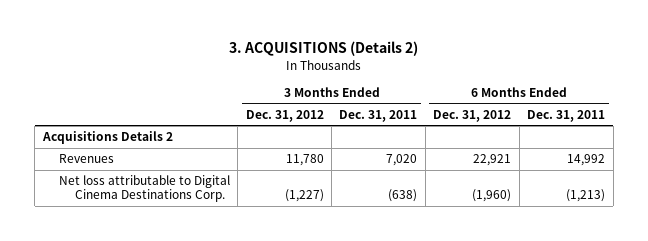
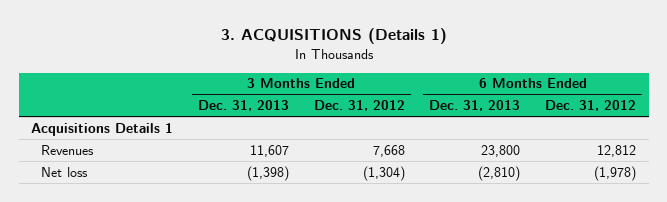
- 3. ACQUISITIONS (Details 2)
+ 3. ACQUISITIONS (Details 1)
- | 3 Months Ended Dec. 31, 2012 | 3 Months Ended Dec. 31, 2011 | 6 Months Ended Dec. 31, 2012 | 6 Months Ended Dec. 31, 2011
+ | 3 Months Ended Dec. 31, 2013 | 3 Months Ended Dec. 31, 2012 | 6 Months Ended Dec. 31, 2013 | 6 Months Ended Dec. 31, 2012
- Acquisitions Details 2
- Revenues | 11,780 | 7,020 | 22,921 | 14,992
- Net loss attributable to Digital Cinema Destinations Corp. | (1,227) | (638) | (1,960) | (1,213)
+ Acquisitions Details 1
+ Revenues | 11,607 | 7,668 | 23,800 | 12,812
+ Net loss | (1,398) | (1,304) | (2,810) | (1,978)

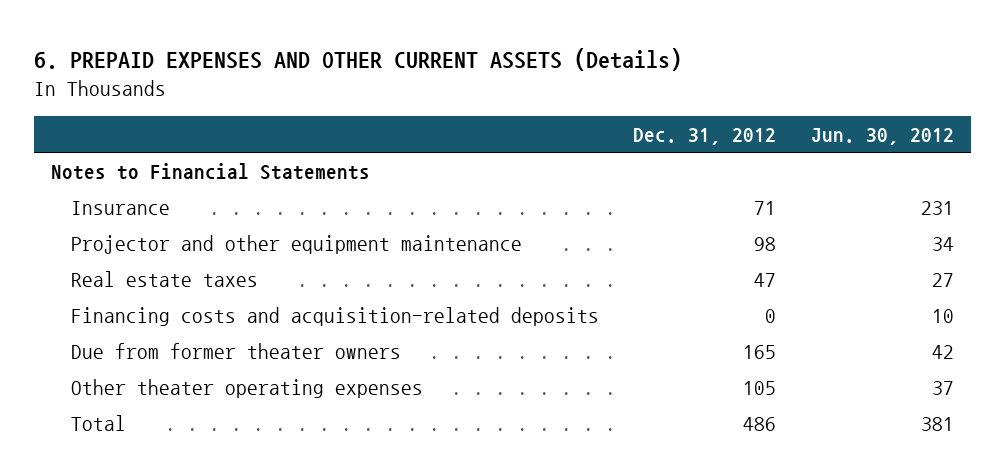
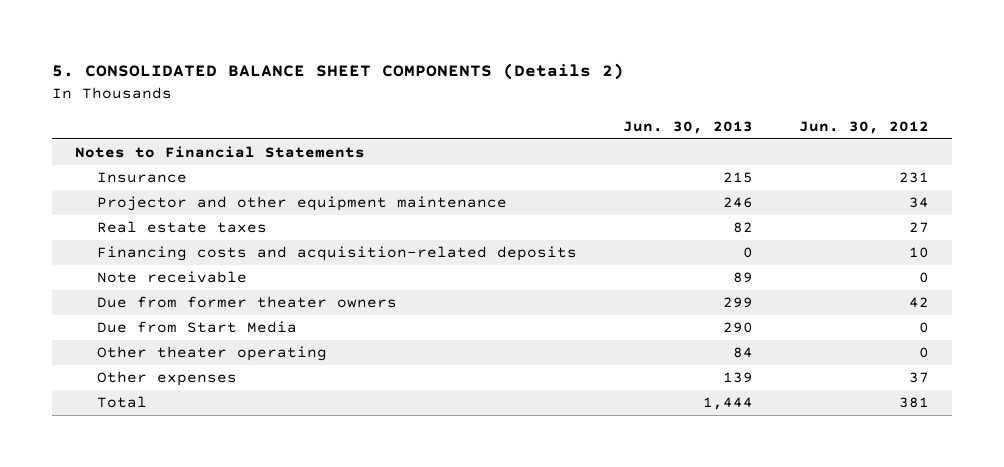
- 6. PREPAID EXPENSES AND OTHER CURRENT ASSETS (Details)
+ 5. CONSOLIDATED BALANCE SHEET COMPONENTS (Details 2)
- | Dec. 31, 2012 | Jun. 30, 2012
+ | Jun. 30, 2013 | Jun. 30, 2012
+ Note receivable | 89 | 0
- Other theater operating expenses | 105 | 37
+ Due from Start Media | 290 | 0
+ Other theater operating | 84 | 0
+ Other expenses | 139 | 37

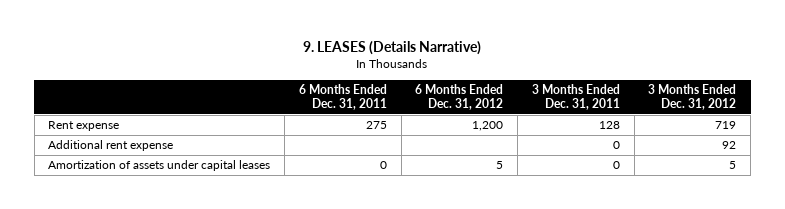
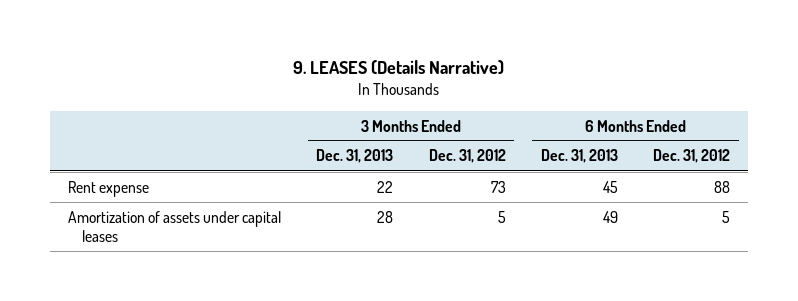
- | 6 Months Ended Dec. 31, 2011 | 6 Months Ended Dec. 31, 2012 | 3 Months Ended Dec. 31, 2011 | 3 Months Ended Dec. 31, 2012
+ | 3 Months Ended Dec. 31, 2013 | 3 Months Ended Dec. 31, 2012 | 6 Months Ended Dec. 31, 2013 | 6 Months Ended Dec. 31, 2012
- Rent expense | 275 | 1,200 | 128 | 719
- Additional rent expense | | | 0 | 92
+ Rent expense | 22 | 73 | 45 | 88

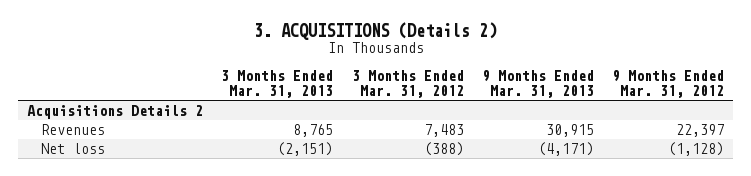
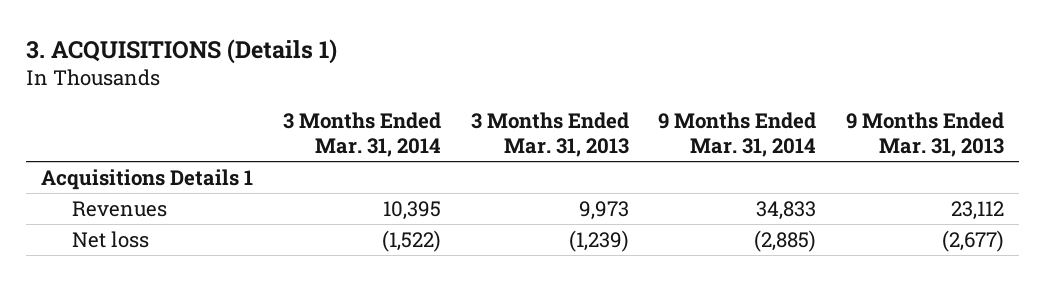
- 3. ACQUISITIONS (Details 2)
+ 3. ACQUISITIONS (Details 1)
- | 3 Months Ended Mar. 31, 2013 | 3 Months Ended Mar. 31, 2012 | 9 Months Ended Mar. 31, 2013 | 9 Months Ended Mar. 31, 2012
+ | 3 Months Ended Mar. 31, 2014 | 3 Months Ended Mar. 31, 2013 | 9 Months Ended Mar. 31, 2014 | 9 Months Ended Mar. 31, 2013
- Acquisitions Details 2
- Revenues | 8,765 | 7,483 | 30,915 | 22,397
- Net loss | (2,151) | (388) | (4,171) | (1,128)
+ Acquisitions Details 1
+ Revenues | 10,395 | 9,973 | 34,833 | 23,112
+ Net loss | (1,522) | (1,239) | (2,885) | (2,677)

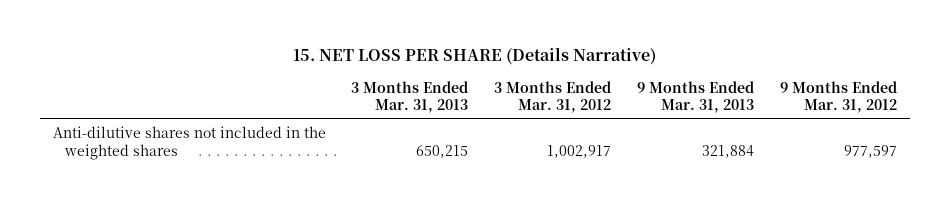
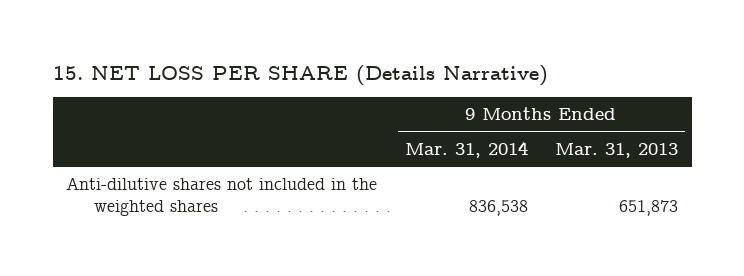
- | 3 Months Ended Mar. 31, 2013 | 3 Months Ended Mar. 31, 2012 | 9 Months Ended Mar. 31, 2013 | 9 Months Ended Mar. 31, 2012
+ | 9 Months Ended Mar. 31, 2014 | 9 Months Ended Mar. 31, 2013
- Anti-dilutive shares not included in the weighted shares | 650,215 | 1,002,917 | 321,884 | 977,597
+ Anti-dilutive shares not included in the weighted shares | 836,538 | 651,873

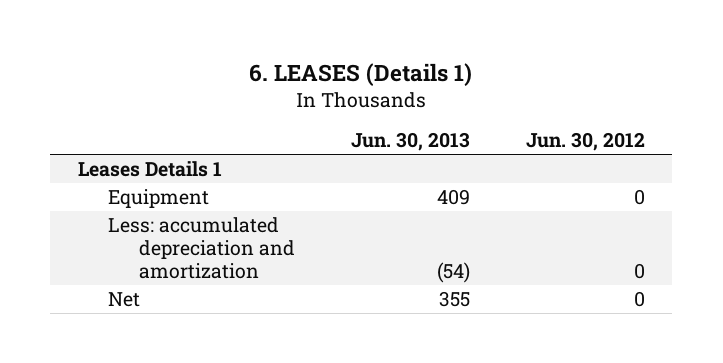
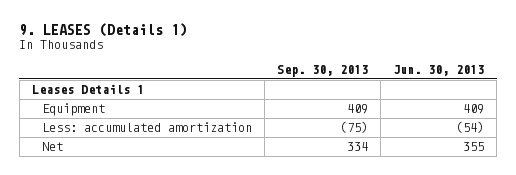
- 6. LEASES (Details 1)
+ 9. LEASES (Details 1)
- | Jun. 30, 2013 | Jun. 30, 2012
+ | Sep. 30, 2013 | Jun. 30, 2013
- Less: accumulated depreciation and amortization | (54) | 0
+ Less: accumulated amortization | (75) | (54)

